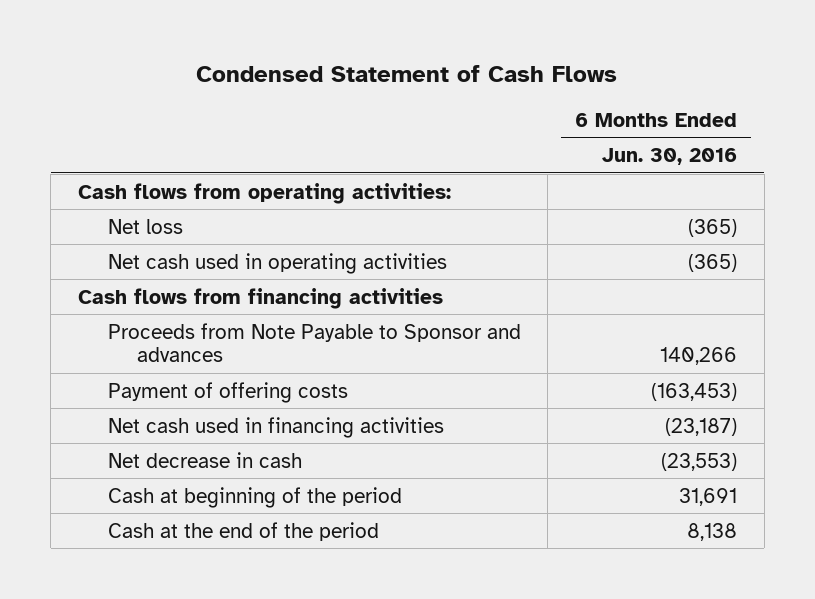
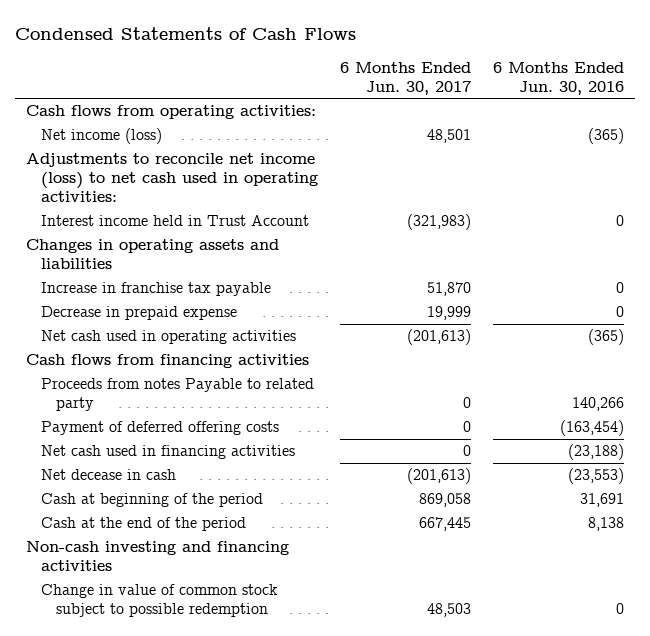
- Condensed Statement of Cash Flows
+ Condensed Statements of Cash Flows
- | 6 Months Ended Jun. 30, 2016
+ | 6 Months Ended Jun. 30, 2017 | 6 Months Ended Jun. 30, 2016
- Net loss | (365)
+ Net income (loss) | 48,501 | (365)
+ Adjustments to reconcile net income (loss) to net cash used in operating activities:
+ Interest income held in Trust Account | (321,983) | 0
+ Changes in operating assets and liabilities
+ Increase in franchise tax payable | 51,870 | 0
+ Decrease in prepaid expense | 19,999 | 0
- Proceeds from Note Payable to Sponsor and advances | 140,266
- Payment of offering costs | (163,453)
- Net cash used in financing activities | (23,187)
- Net decrease in cash | (23,553)
+ Proceeds from notes Payable to related party | 0 | 140,266
+ Payment of deferred offering costs | 0 | (163,454)
+ Net cash used in financing activities | 0 | (23,188)
+ Net decease in cash | (201,613) | (23,553)
+ Non-cash investing and financing activities
+ Change in value of common stock subject to possible redemption | 48,503 | 0

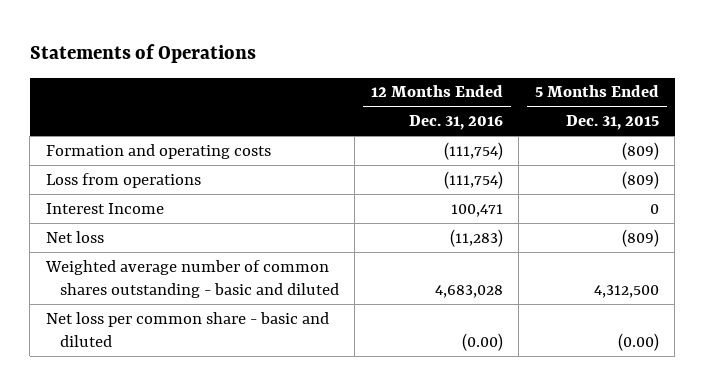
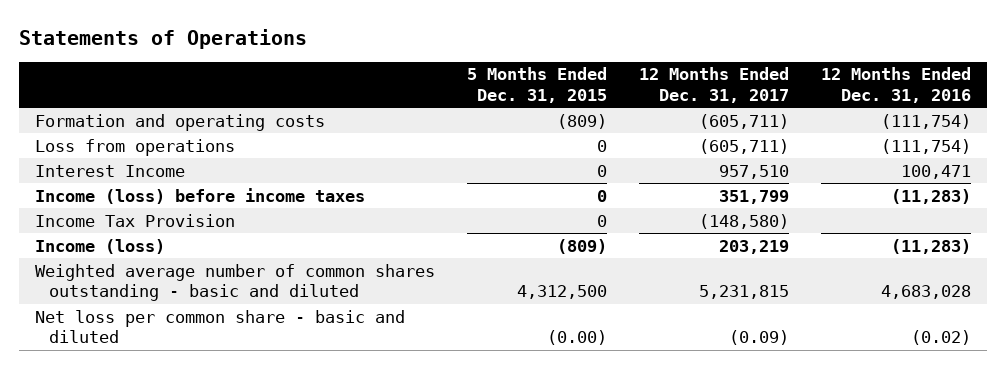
- | 12 Months Ended Dec. 31, 2016 | 5 Months Ended Dec. 31, 2015
+ | 5 Months Ended Dec. 31, 2015 | 12 Months Ended Dec. 31, 2017 | 12 Months Ended Dec. 31, 2016
- Loss from operations | (111,754) | (809)
+ Loss from operations | 0 | (605,711) | (111,754)
- Net loss | (11,283) | (809)
+ Income (loss) before income taxes | 0 | 351,799 | (11,283)
+ Income Tax Provision | 0 | (148,580) |
+ Income (loss) | (809) | 203,219 | (11,283)
- Net loss per common share - basic and diluted | (0.00) | (0.00)
+ Net loss per common share - basic and diluted | (0.00) | (0.09) | (0.02)

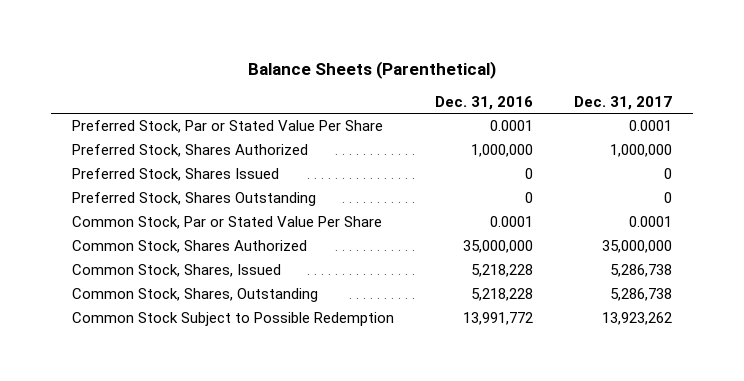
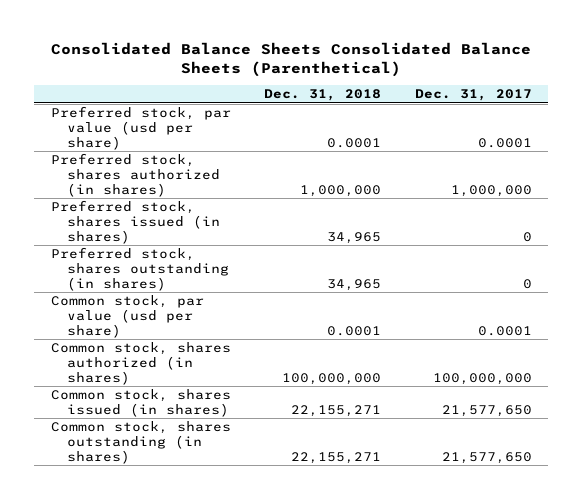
- Balance Sheets (Parenthetical)
+ Consolidated Balance Sheets Consolidated Balance Sheets (Parenthetical)
- | Dec. 31, 2016 | Dec. 31, 2017
+ | Dec. 31, 2018 | Dec. 31, 2017
- Preferred Stock, Par or Stated Value Per Share | 0.0001 | 0.0001
- Preferred Stock, Shares Authorized | 1,000,000 | 1,000,000
- Preferred Stock, Shares Issued | 0 | 0
- Preferred Stock, Shares Outstanding | 0 | 0
- Common Stock, Par or Stated Value Per Share | 0.0001 | 0.0001
- Common Stock, Shares Authorized | 35,000,000 | 35,000,000
- Common Stock, Shares, Issued | 5,218,228 | 5,286,738
- Common Stock, Shares, Outstanding | 5,218,228 | 5,286,738
- Common Stock Subject to Possible Redemption | 13,991,772 | 13,923,262
+ Preferred stock, par value (usd per share) | 0.0001 | 0.0001
+ Preferred stock, shares authorized (in shares) | 1,000,000 | 1,000,000
+ Preferred stock, shares issued (in shares) | 34,965 | 0
+ Preferred stock, shares outstanding (in shares) | 34,965 | 0
+ Common stock, par value (usd per share) | 0.0001 | 0.0001
+ Common stock, shares authorized (in shares) | 100,000,000 | 100,000,000
+ Common stock, shares issued (in shares) | 22,155,271 | 21,577,650
+ Common stock, shares outstanding (in shares) | 22,155,271 | 21,577,650

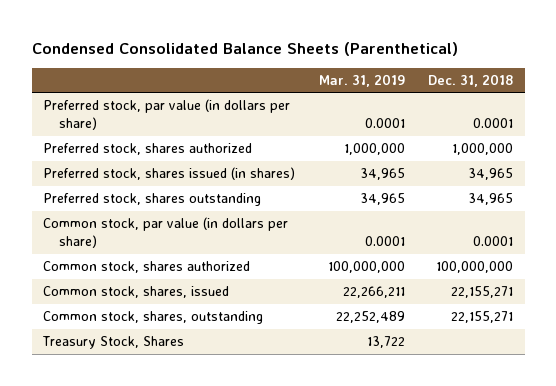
- Consolidated Balance Sheets Consolidated Balance Sheets (Parenthetical)
+ Condensed Consolidated Balance Sheets (Parenthetical)
- | Dec. 31, 2018 | Dec. 31, 2017
+ | Mar. 31, 2019 | Dec. 31, 2018
- Preferred stock, par value (usd per share) | 0.0001 | 0.0001
- Preferred stock, shares authorized (in shares) | 1,000,000 | 1,000,000
+ Preferred stock, par value (in dollars per share) | 0.0001 | 0.0001
+ Preferred stock, shares authorized | 1,000,000 | 1,000,000
- Preferred stock, shares outstanding (in shares) | 34,965 | 0
- Common stock, par value (usd per share) | 0.0001 | 0.0001
- Common stock, shares authorized (in shares) | 100,000,000 | 100,000,000
- Common stock, shares issued (in shares) | 22,155,271 | 21,577,650
- Common stock, shares outstanding (in shares) | 22,155,271 | 21,577,650
+ Preferred stock, shares outstanding | 34,965 | 34,965
+ Common stock, par value (in dollars per share) | 0.0001 | 0.0001
+ Common stock, shares authorized | 100,000,000 | 100,000,000
+ Common stock, shares, issued | 22,266,211 | 22,155,271
+ Common stock, shares, outstanding | 22,252,489 | 22,155,271
+ Treasury Stock, Shares | 13,722 |

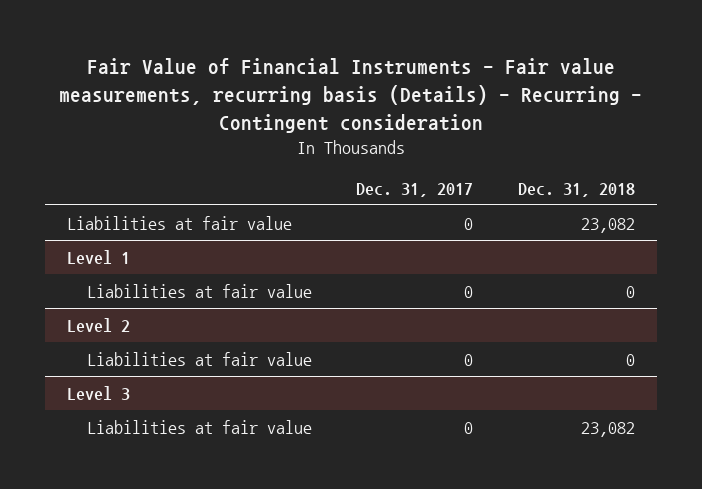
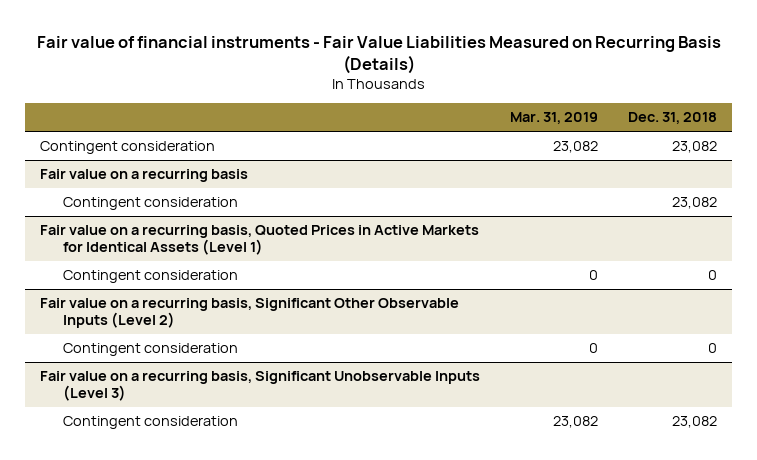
- Fair Value of Financial Instruments - Fair value measurements, recurring basis (Details) - Recurring - Contingent consideration
+ Fair value of financial instruments - Fair Value Liabilities Measured on Recurring Basis (Details)
- | Dec. 31, 2017 | Dec. 31, 2018
+ | Mar. 31, 2019 | Dec. 31, 2018
- Liabilities at fair value | 0 | 23,082
- Level 1
- Liabilities at fair value | 0 | 0
- Level 2
- Liabilities at fair value | 0 | 0
- Level 3
- Liabilities at fair value | 0 | 23,082
+ Contingent consideration | 23,082 | 23,082
+ Fair value on a recurring basis
+ Contingent consideration | | 23,082
+ Fair value on a recurring basis, Quoted Prices in Active Markets for Identical Assets (Level 1)
+ Contingent consideration | 0 | 0
+ Fair value on a recurring basis, Significant Other Observable Inputs (Level 2)
+ Contingent consideration | 0 | 0
+ Fair value on a recurring basis, Significant Unobservable Inputs (Level 3)
+ Contingent consideration | 23,082 | 23,082

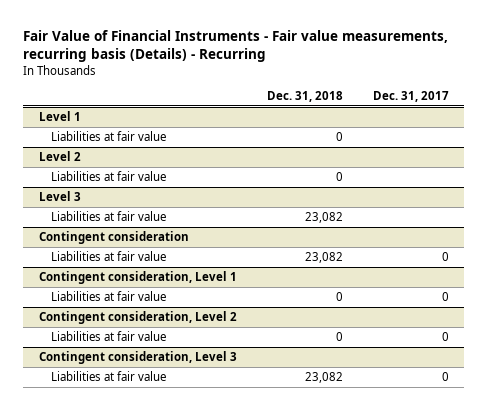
- Fair value of financial instruments - Fair Value Liabilities Measured on Recurring Basis (Details)
+ Fair Value of Financial Instruments - Fair value measurements, recurring basis (Details) - Recurring
- | Mar. 31, 2019 | Dec. 31, 2018
+ | Dec. 31, 2018 | Dec. 31, 2017
- Contingent consideration | 23,082 | 23,082
- Fair value on a recurring basis
- Contingent consideration | | 23,082
- Fair value on a recurring basis, Quoted Prices in Active Markets for Identical Assets (Level 1)
- Contingent consideration | 0 | 0
- Fair value on a recurring basis, Significant Other Observable Inputs (Level 2)
- Contingent consideration | 0 | 0
- Fair value on a recurring basis, Significant Unobservable Inputs (Level 3)
- Contingent consideration | 23,082 | 23,082
+ Level 1
+ Liabilities at fair value | 0 |
+ Level 2
+ Liabilities at fair value | 0 |
+ Level 3
+ Liabilities at fair value | 23,082 |
+ Contingent consideration
+ Liabilities at fair value | 23,082 | 0
+ Contingent consideration, Level 1
+ Liabilities at fair value | 0 | 0
+ Contingent consideration, Level 2
+ Liabilities at fair value | 0 | 0
+ Contingent consideration, Level 3
+ Liabilities at fair value | 23,082 | 0

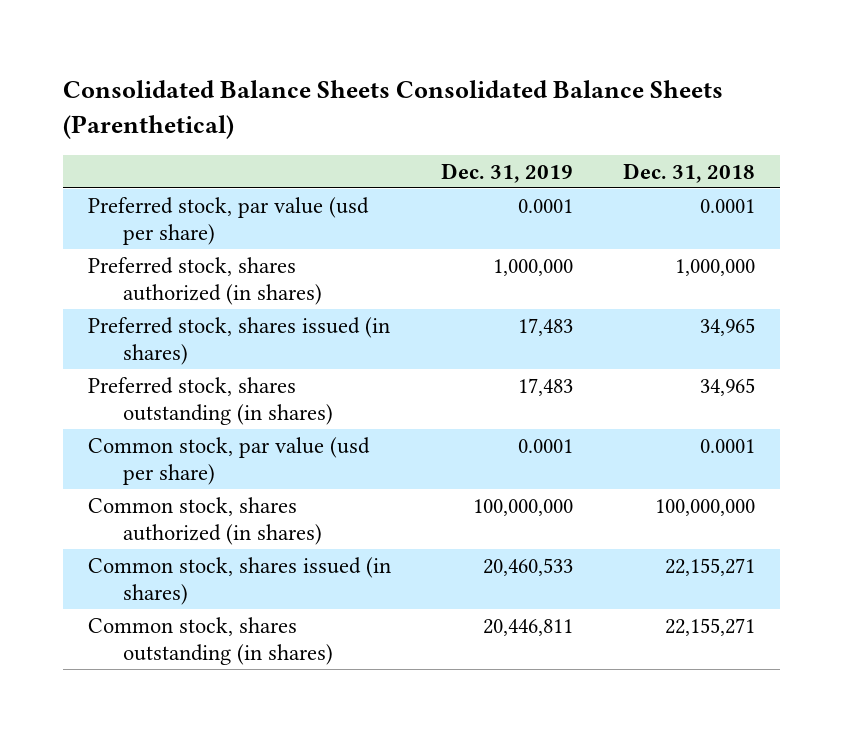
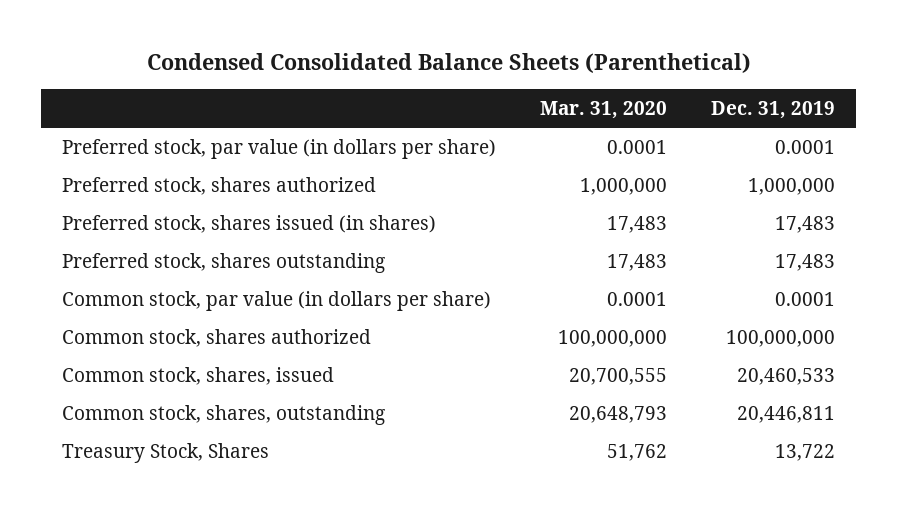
- Consolidated Balance Sheets Consolidated Balance Sheets (Parenthetical)
+ Condensed Consolidated Balance Sheets (Parenthetical)
- | Dec. 31, 2019 | Dec. 31, 2018
+ | Mar. 31, 2020 | Dec. 31, 2019
- Preferred stock, par value (usd per share) | 0.0001 | 0.0001
- Preferred stock, shares authorized (in shares) | 1,000,000 | 1,000,000
+ Preferred stock, par value (in dollars per share) | 0.0001 | 0.0001
+ Preferred stock, shares authorized | 1,000,000 | 1,000,000
- Preferred stock, shares outstanding (in shares) | 17,483 | 34,965
- Common stock, par value (usd per share) | 0.0001 | 0.0001
- Common stock, shares authorized (in shares) | 100,000,000 | 100,000,000
- Common stock, shares issued (in shares) | 20,460,533 | 22,155,271
- Common stock, shares outstanding (in shares) | 20,446,811 | 22,155,271
+ Preferred stock, shares outstanding | 17,483 | 17,483
+ Common stock, par value (in dollars per share) | 0.0001 | 0.0001
+ Common stock, shares authorized | 100,000,000 | 100,000,000
+ Common stock, shares, issued | 20,700,555 | 20,460,533
+ Common stock, shares, outstanding | 20,648,793 | 20,446,811
+ Treasury Stock, Shares | 51,762 | 13,722

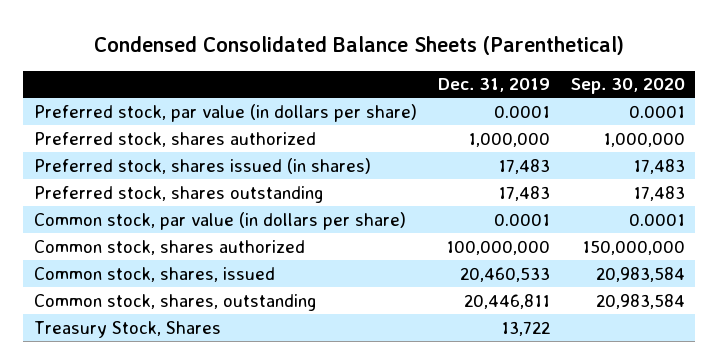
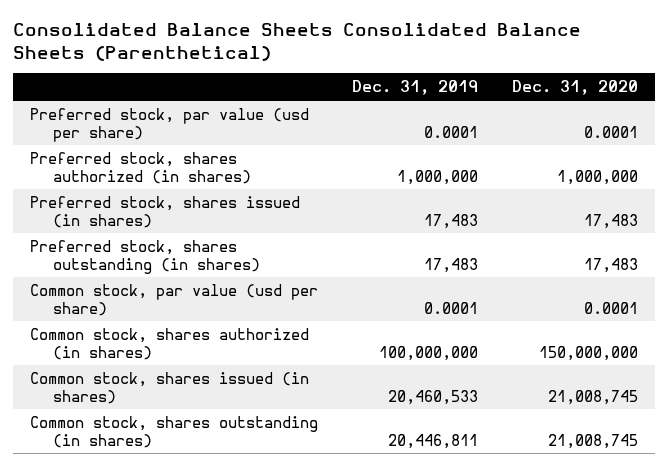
- Condensed Consolidated Balance Sheets (Parenthetical)
+ Consolidated Balance Sheets Consolidated Balance Sheets (Parenthetical)
- | Dec. 31, 2019 | Sep. 30, 2020
+ | Dec. 31, 2019 | Dec. 31, 2020
- Preferred stock, par value (in dollars per share) | 0.0001 | 0.0001
- Preferred stock, shares authorized | 1,000,000 | 1,000,000
+ Preferred stock, par value (usd per share) | 0.0001 | 0.0001
+ Preferred stock, shares authorized (in shares) | 1,000,000 | 1,000,000
- Preferred stock, shares outstanding | 17,483 | 17,483
- Common stock, par value (in dollars per share) | 0.0001 | 0.0001
- Common stock, shares authorized | 100,000,000 | 150,000,000
- Common stock, shares, issued | 20,460,533 | 20,983,584
- Common stock, shares, outstanding | 20,446,811 | 20,983,584
- Treasury Stock, Shares | 13,722 |
+ Preferred stock, shares outstanding (in shares) | 17,483 | 17,483
+ Common stock, par value (usd per share) | 0.0001 | 0.0001
+ Common stock, shares authorized (in shares) | 100,000,000 | 150,000,000
+ Common stock, shares issued (in shares) | 20,460,533 | 21,008,745
+ Common stock, shares outstanding (in shares) | 20,446,811 | 21,008,745

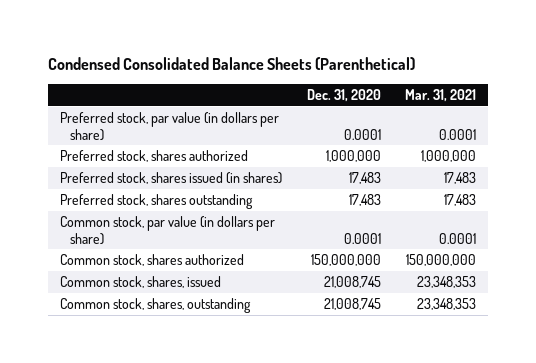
- Consolidated Balance Sheets Consolidated Balance Sheets (Parenthetical)
+ Condensed Consolidated Balance Sheets (Parenthetical)
- | Dec. 31, 2019 | Dec. 31, 2020
+ | Dec. 31, 2020 | Mar. 31, 2021
- Preferred stock, par value (usd per share) | 0.0001 | 0.0001
- Preferred stock, shares authorized (in shares) | 1,000,000 | 1,000,000
+ Preferred stock, par value (in dollars per share) | 0.0001 | 0.0001
+ Preferred stock, shares authorized | 1,000,000 | 1,000,000
- Preferred stock, shares outstanding (in shares) | 17,483 | 17,483
- Common stock, par value (usd per share) | 0.0001 | 0.0001
- Common stock, shares authorized (in shares) | 100,000,000 | 150,000,000
- Common stock, shares issued (in shares) | 20,460,533 | 21,008,745
- Common stock, shares outstanding (in shares) | 20,446,811 | 21,008,745
+ Preferred stock, shares outstanding | 17,483 | 17,483
+ Common stock, par value (in dollars per share) | 0.0001 | 0.0001
+ Common stock, shares authorized | 150,000,000 | 150,000,000
+ Common stock, shares, issued | 21,008,745 | 23,348,353
+ Common stock, shares, outstanding | 21,008,745 | 23,348,353

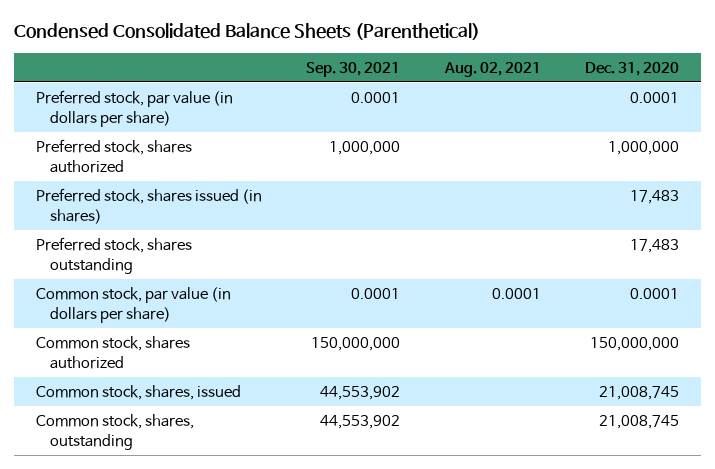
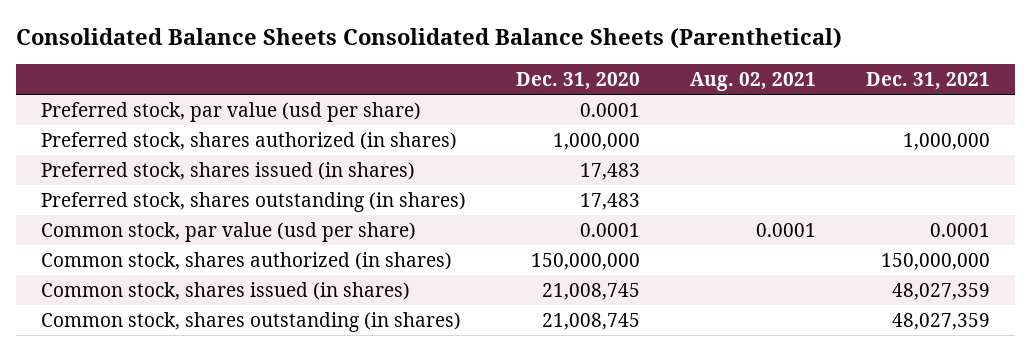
- Condensed Consolidated Balance Sheets (Parenthetical)
+ Consolidated Balance Sheets Consolidated Balance Sheets (Parenthetical)
- | Sep. 30, 2021 | Aug. 02, 2021 | Dec. 31, 2020
+ | Dec. 31, 2020 | Aug. 02, 2021 | Dec. 31, 2021
- Preferred stock, par value (in dollars per share) | 0.0001 | | 0.0001
- Preferred stock, shares authorized | 1,000,000 | | 1,000,000
+ Preferred stock, par value (usd per share) | 0.0001 | |
+ Preferred stock, shares authorized (in shares) | 1,000,000 | | 1,000,000
- Preferred stock, shares outstanding | | | 17,483
- Common stock, par value (in dollars per share) | 0.0001 | 0.0001 | 0.0001
- Common stock, shares authorized | 150,000,000 | | 150,000,000
- Common stock, shares, issued | 44,553,902 | | 21,008,745
- Common stock, shares, outstanding | 44,553,902 | | 21,008,745
+ Preferred stock, shares outstanding (in shares) | 17,483 | |
+ Common stock, par value (usd per share) | 0.0001 | 0.0001 | 0.0001
+ Common stock, shares authorized (in shares) | 150,000,000 | | 150,000,000
+ Common stock, shares issued (in shares) | 21,008,745 | | 48,027,359
+ Common stock, shares outstanding (in shares) | 21,008,745 | | 48,027,359

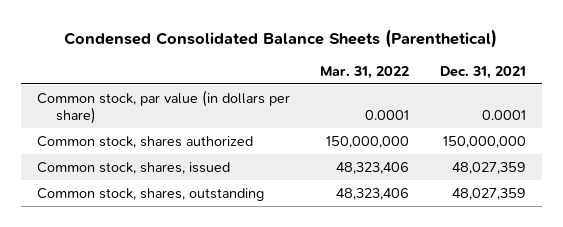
- Consolidated Balance Sheets Consolidated Balance Sheets (Parenthetical)
+ Condensed Consolidated Balance Sheets (Parenthetical)
- | Dec. 31, 2020 | Aug. 02, 2021 | Dec. 31, 2021
+ | Mar. 31, 2022 | Dec. 31, 2021
- Preferred stock, par value (usd per share) | 0.0001 | |
- Preferred stock, shares authorized (in shares) | 1,000,000 | | 1,000,000
- Preferred stock, shares issued (in shares) | 17,483 | |
- Preferred stock, shares outstanding (in shares) | 17,483 | |
- Common stock, par value (usd per share) | 0.0001 | 0.0001 | 0.0001
- Common stock, shares authorized (in shares) | 150,000,000 | | 150,000,000
- Common stock, shares issued (in shares) | 21,008,745 | | 48,027,359
- Common stock, shares outstanding (in shares) | 21,008,745 | | 48,027,359
+ Common stock, par value (in dollars per share) | 0.0001 | 0.0001
+ Common stock, shares authorized | 150,000,000 | 150,000,000
+ Common stock, shares, issued | 48,323,406 | 48,027,359
+ Common stock, shares, outstanding | 48,323,406 | 48,027,359

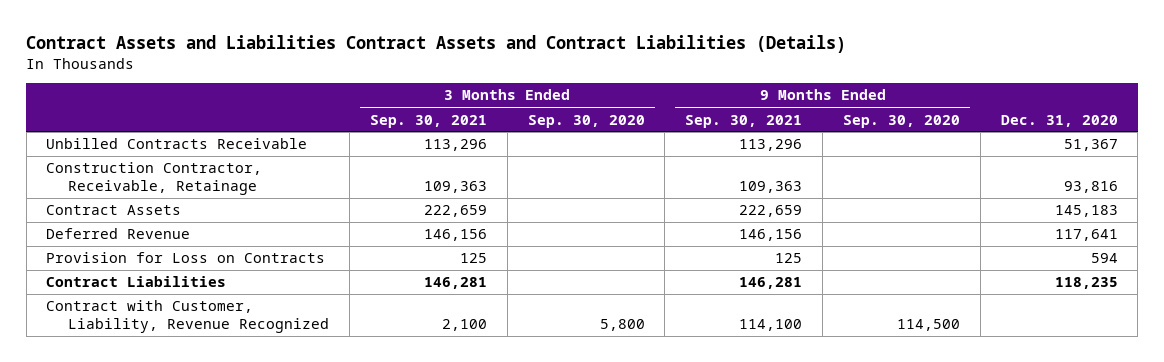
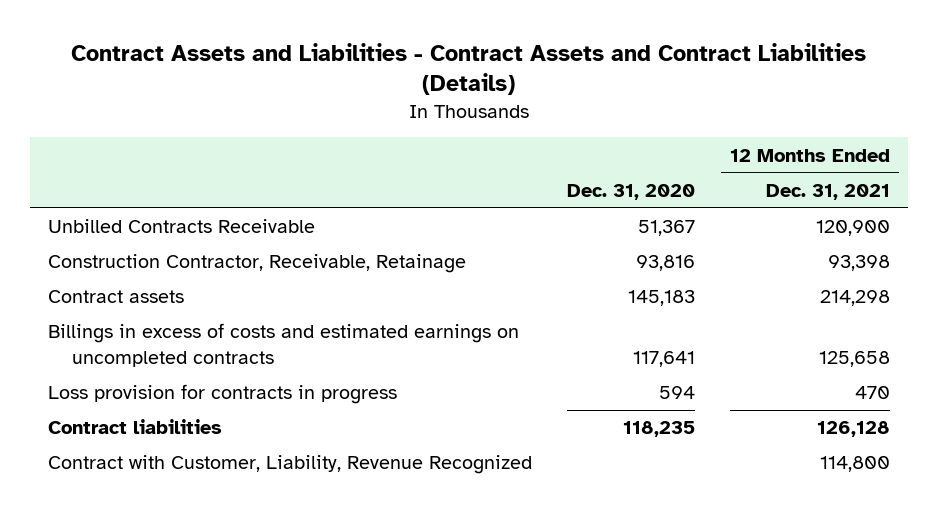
- Contract Assets and Liabilities Contract Assets and Contract Liabilities (Details)
+ Contract Assets and Liabilities - Contract Assets and Contract Liabilities (Details)
- | 3 Months Ended Sep. 30, 2021 | 3 Months Ended Sep. 30, 2020 | 9 Months Ended Sep. 30, 2021 | 9 Months Ended Sep. 30, 2020 | Dec. 31, 2020
+ | Dec. 31, 2020 | 12 Months Ended Dec. 31, 2021
- Contract Assets | 222,659 | | 222,659 | | 145,183
- Deferred Revenue | 146,156 | | 146,156 | | 117,641
- Provision for Loss on Contracts | 125 | | 125 | | 594
- Contract Liabilities | 146,281 | | 146,281 | | 118,235
+ Contract assets | 145,183 | 214,298
+ Billings in excess of costs and estimated earnings on uncompleted contracts | 117,641 | 125,658
+ Loss provision for contracts in progress | 594 | 470
+ Contract liabilities | 118,235 | 126,128

